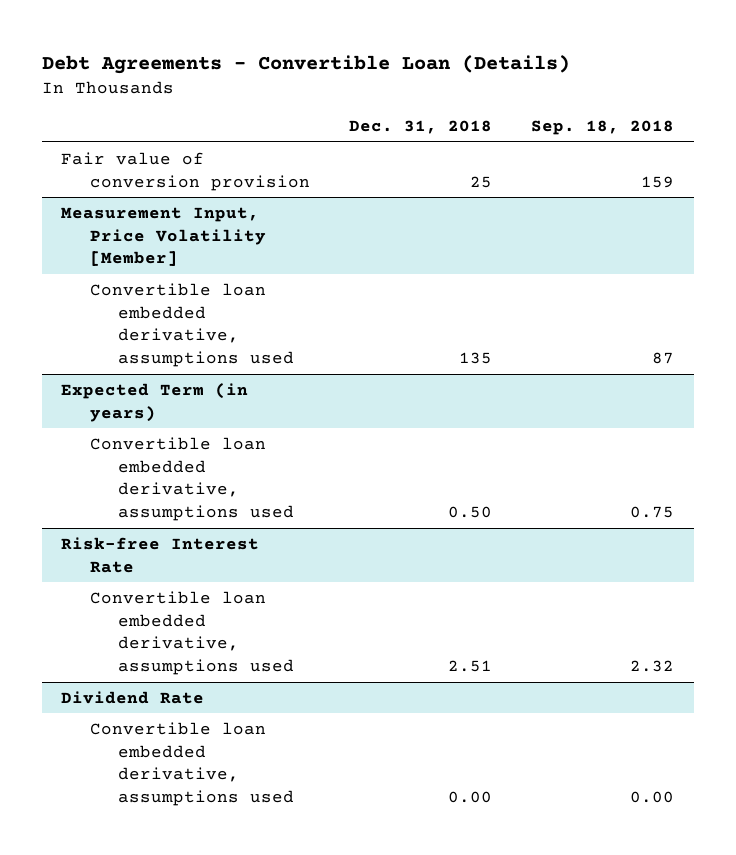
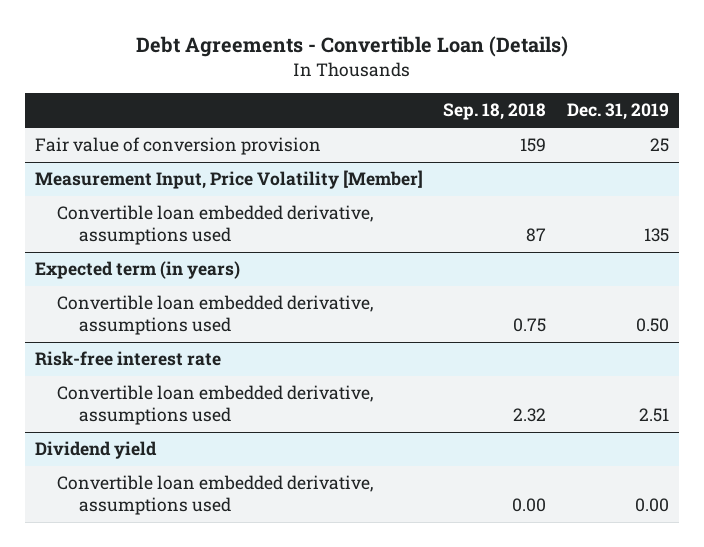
- | Dec. 31, 2018 | Sep. 18, 2018
+ | Sep. 18, 2018 | Dec. 31, 2019
- Expected Term (in years)
+ Expected term (in years)
- Risk-free Interest Rate
+ Risk-free interest rate
- Dividend Rate
+ Dividend yield

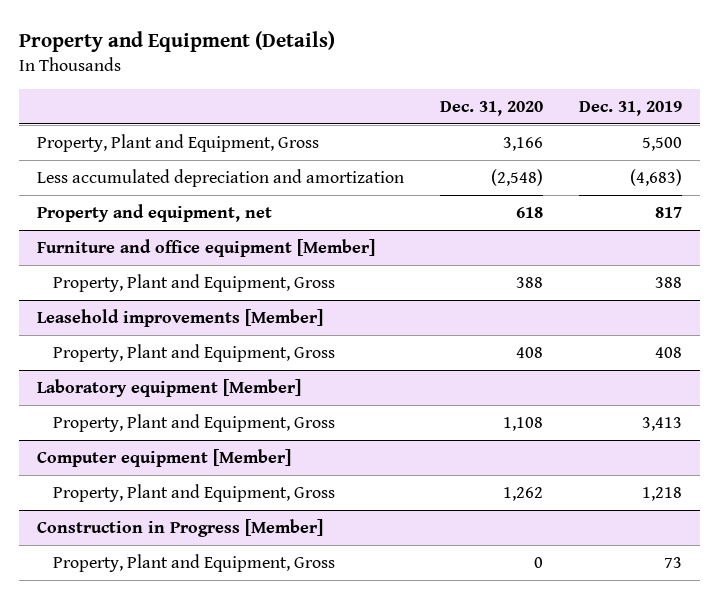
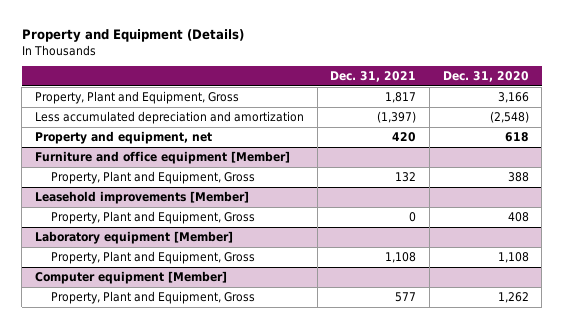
- | Dec. 31, 2020 | Dec. 31, 2019
+ | Dec. 31, 2021 | Dec. 31, 2020
- Construction in Progress [Member]
- Property, Plant and Equipment, Gross | 0 | 73

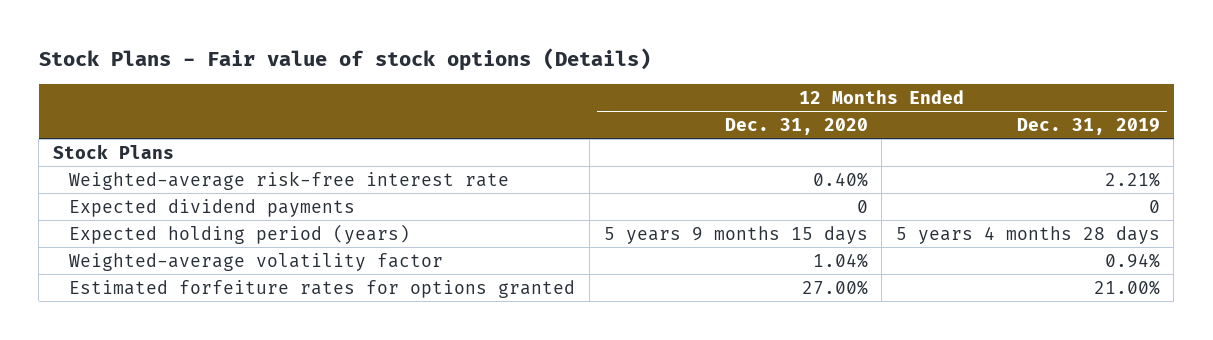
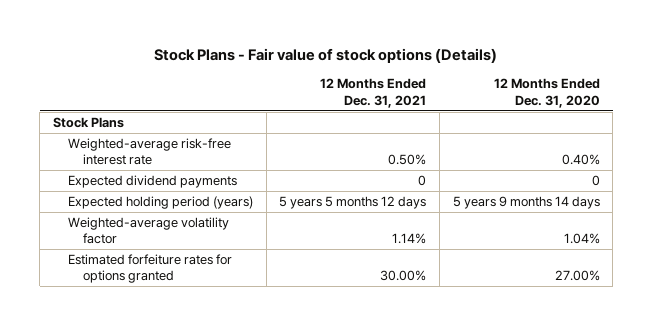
- | 12 Months Ended Dec. 31, 2020 | 12 Months Ended Dec. 31, 2019
+ | 12 Months Ended Dec. 31, 2021 | 12 Months Ended Dec. 31, 2020
- Expected holding period (years) | 5 years 9 months 15 days | 5 years 4 months 28 days
+ Expected holding period (years) | 5 years 5 months 12 days | 5 years 9 months 14 days

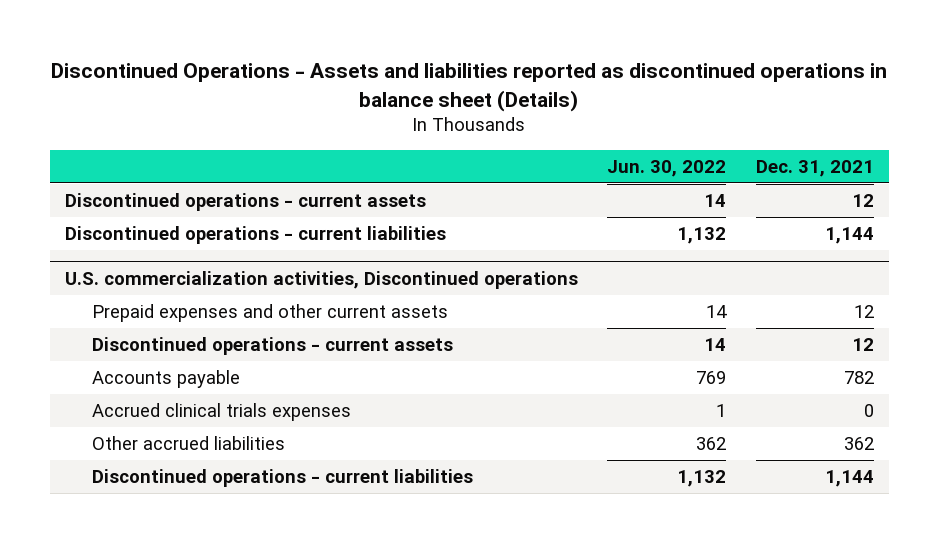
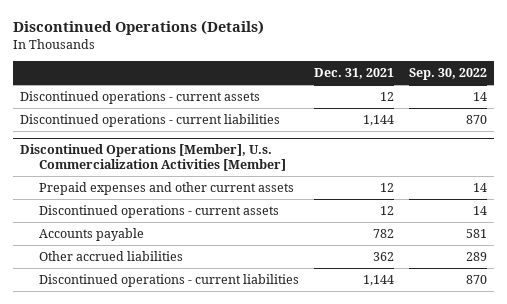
- Discontinued Operations - Assets and liabilities reported as discontinued operations in balance sheet (Details)
+ Discontinued Operations (Details)
- | Jun. 30, 2022 | Dec. 31, 2021
+ | Dec. 31, 2021 | Sep. 30, 2022
- U.S. commercialization activities, Discontinued operations
+ Discontinued Operations [Member], U.s. Commercialization Activities [Member]
- Accrued clinical trials expenses | 1 | 0

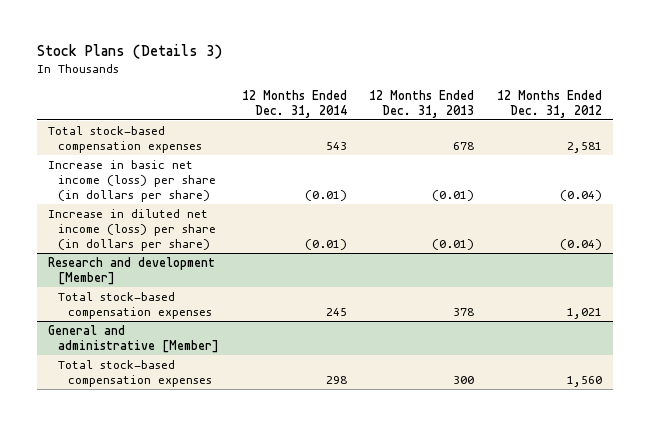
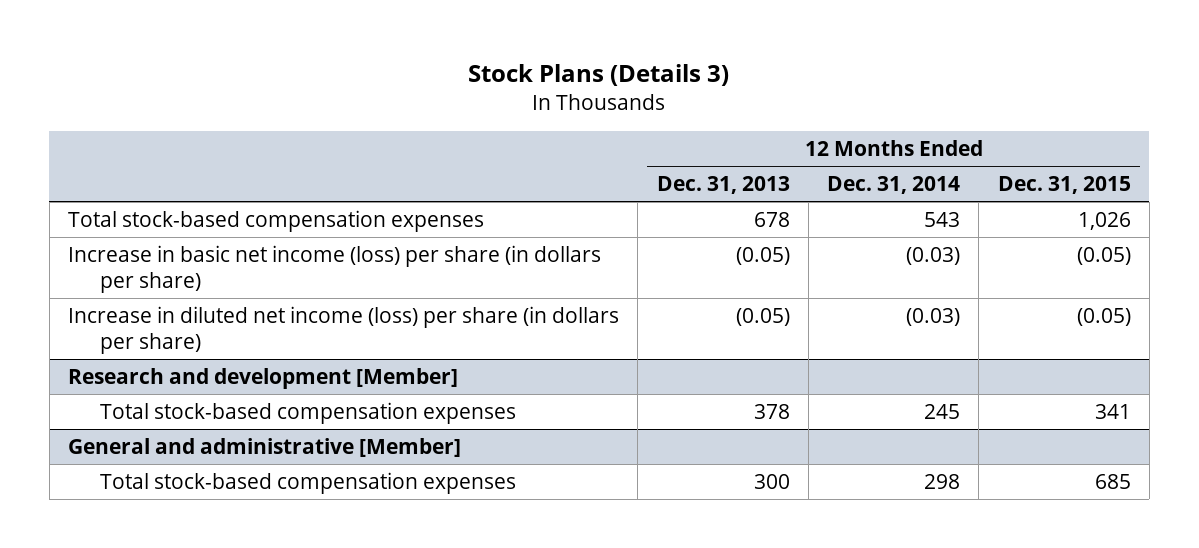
- | 12 Months Ended Dec. 31, 2014 | 12 Months Ended Dec. 31, 2013 | 12 Months Ended Dec. 31, 2012
+ | 12 Months Ended Dec. 31, 2013 | 12 Months Ended Dec. 31, 2014 | 12 Months Ended Dec. 31, 2015
- Increase in basic net income (loss) per share (in dollars per share) | (0.01) | (0.01) | (0.04)
- Increase in diluted net income (loss) per share (in dollars per share) | (0.01) | (0.01) | (0.04)
+ Increase in basic net income (loss) per share (in dollars per share) | (0.05) | (0.03) | (0.05)
+ Increase in diluted net income (loss) per share (in dollars per share) | (0.05) | (0.03) | (0.05)

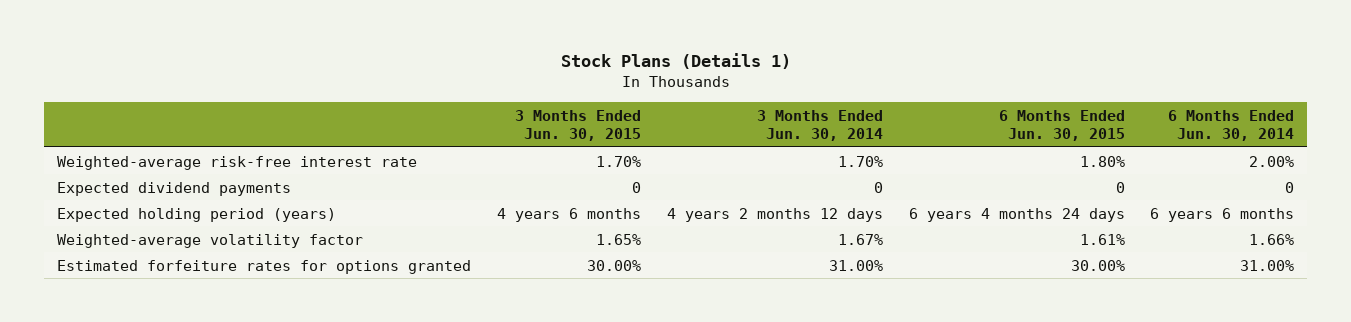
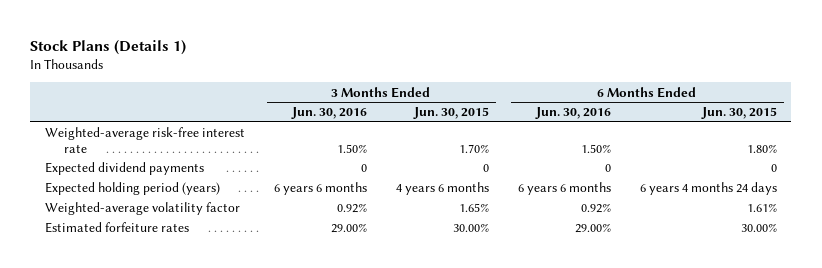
- | 3 Months Ended Jun. 30, 2015 | 3 Months Ended Jun. 30, 2014 | 6 Months Ended Jun. 30, 2015 | 6 Months Ended Jun. 30, 2014
+ | 3 Months Ended Jun. 30, 2016 | 3 Months Ended Jun. 30, 2015 | 6 Months Ended Jun. 30, 2016 | 6 Months Ended Jun. 30, 2015
- Estimated forfeiture rates for options granted | 30.00% | 31.00% | 30.00% | 31.00%
+ Estimated forfeiture rates | 29.00% | 30.00% | 29.00% | 30.00%

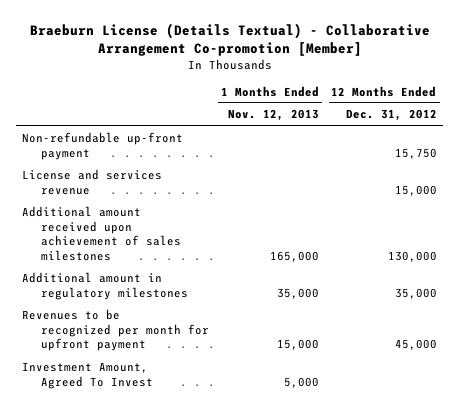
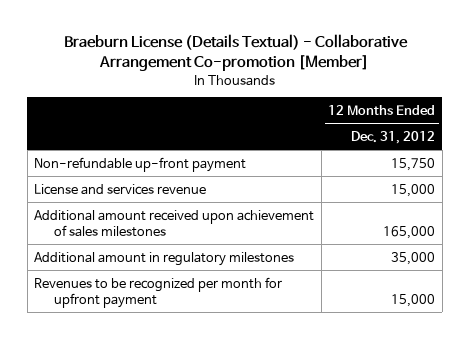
- | 1 Months Ended Nov. 12, 2013 | 12 Months Ended Dec. 31, 2012
+ | 12 Months Ended Dec. 31, 2012
- Additional amount received upon achievement of sales milestones | 165,000 | 130,000
+ Additional amount received upon achievement of sales milestones | 165,000
- Revenues to be recognized per month for upfront payment | 15,000 | 45,000
- Investment Amount, Agreed To Invest | 5,000 |
+ Revenues to be recognized per month for upfront payment | 15,000

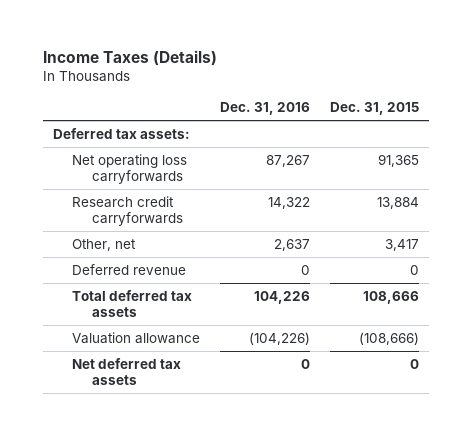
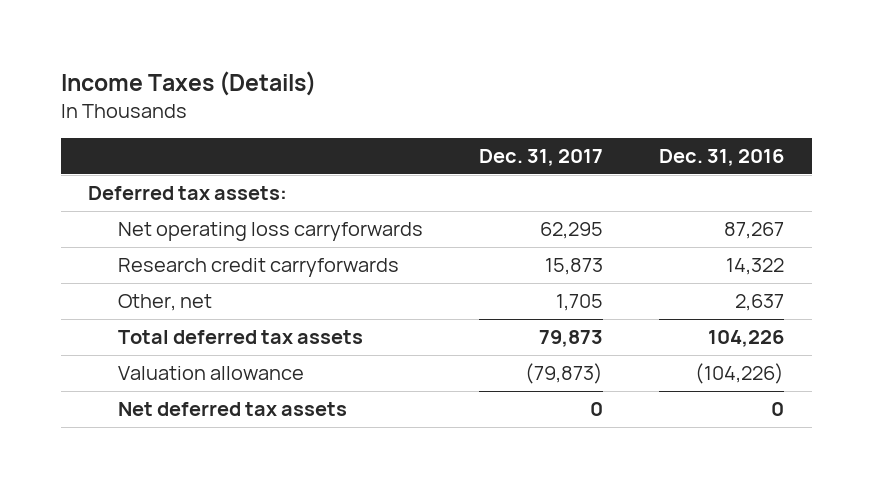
- | Dec. 31, 2016 | Dec. 31, 2015
+ | Dec. 31, 2017 | Dec. 31, 2016
- Deferred revenue | 0 | 0

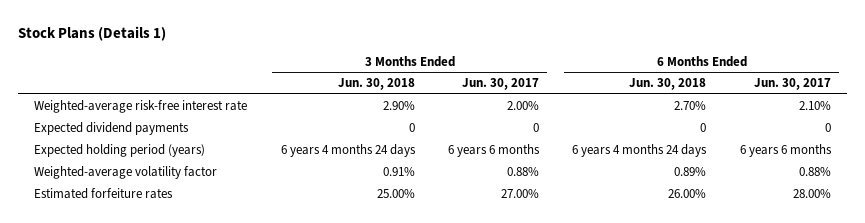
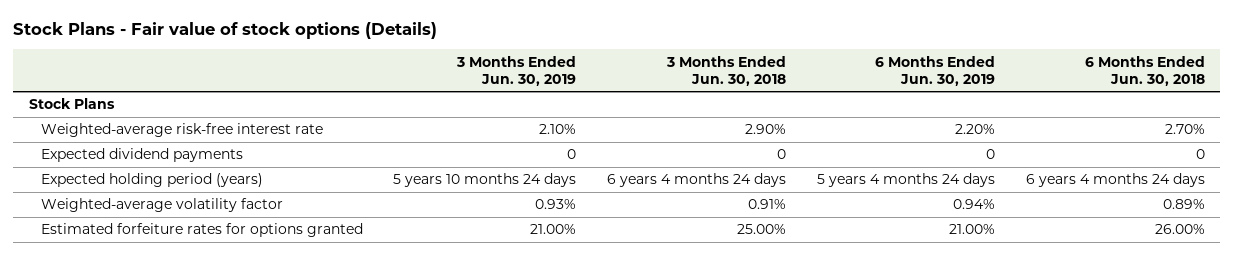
- Stock Plans (Details 1)
+ Stock Plans - Fair value of stock options (Details)
- | 3 Months Ended Jun. 30, 2018 | 3 Months Ended Jun. 30, 2017 | 6 Months Ended Jun. 30, 2018 | 6 Months Ended Jun. 30, 2017
+ | 3 Months Ended Jun. 30, 2019 | 3 Months Ended Jun. 30, 2018 | 6 Months Ended Jun. 30, 2019 | 6 Months Ended Jun. 30, 2018
+ Stock Plans
- Estimated forfeiture rates | 25.00% | 27.00% | 26.00% | 28.00%
+ Estimated forfeiture rates for options granted | 21.00% | 25.00% | 21.00% | 26.00%

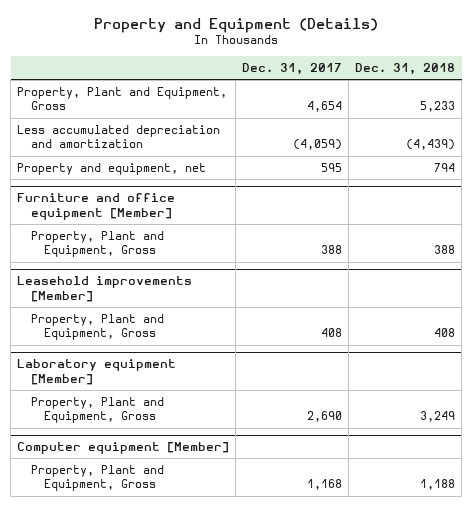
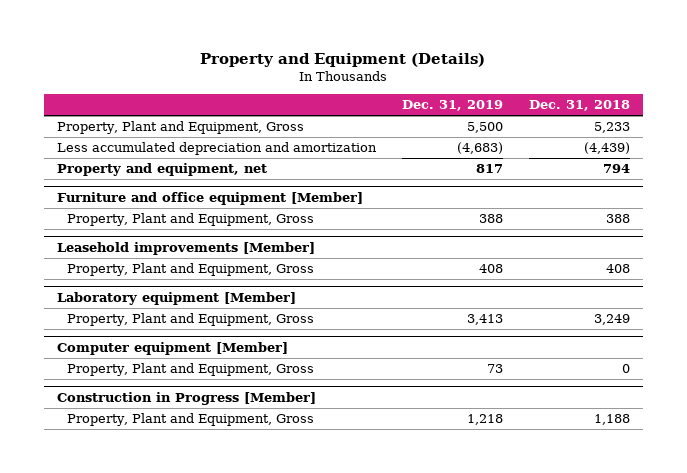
- | Dec. 31, 2017 | Dec. 31, 2018
+ | Dec. 31, 2019 | Dec. 31, 2018
@ Computer equipment [Member]
+ Property, Plant and Equipment, Gross | 73 | 0
+ Construction in Progress [Member]

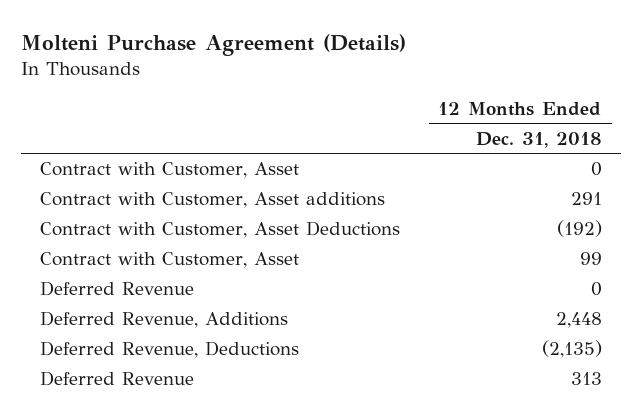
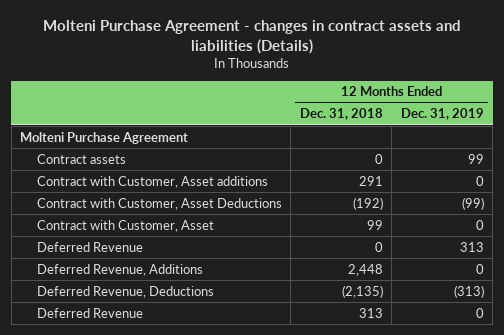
- Molteni Purchase Agreement (Details)
+ Molteni Purchase Agreement - changes in contract assets and liabilities (Details)
- | 12 Months Ended Dec. 31, 2018
+ | 12 Months Ended Dec. 31, 2018 | 12 Months Ended Dec. 31, 2019
- Contract with Customer, Asset | 0
+ Molteni Purchase Agreement
+ Contract assets | 0 | 99

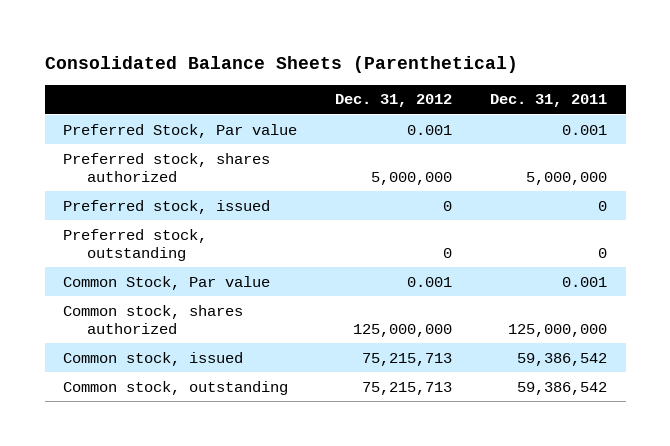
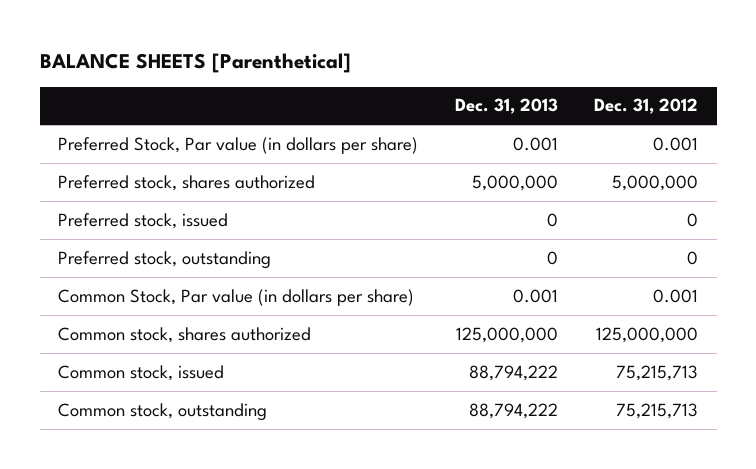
- Consolidated Balance Sheets (Parenthetical)
+ BALANCE SHEETS [Parenthetical]
- | Dec. 31, 2012 | Dec. 31, 2011
+ | Dec. 31, 2013 | Dec. 31, 2012
- Preferred Stock, Par value | 0.001 | 0.001
+ Preferred Stock, Par value (in dollars per share) | 0.001 | 0.001
- Common Stock, Par value | 0.001 | 0.001
+ Common Stock, Par value (in dollars per share) | 0.001 | 0.001

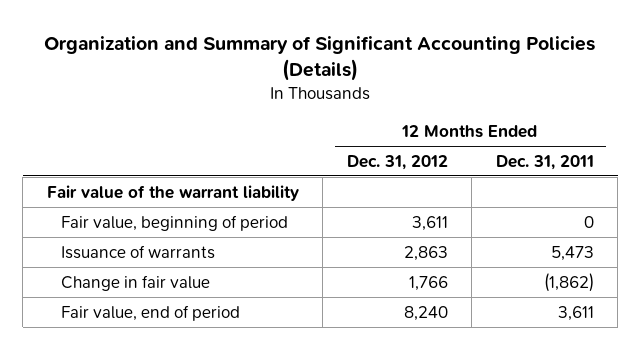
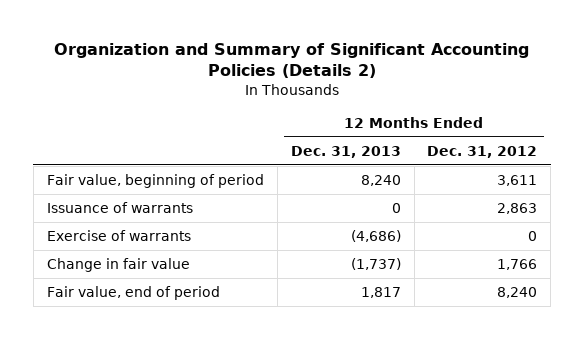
- Organization and Summary of Significant Accounting Policies (Details)
+ Organization and Summary of Significant Accounting Policies (Details 2)
- | 12 Months Ended Dec. 31, 2012 | 12 Months Ended Dec. 31, 2011
+ | 12 Months Ended Dec. 31, 2013 | 12 Months Ended Dec. 31, 2012
- Fair value of the warrant liability
+ Exercise of warrants | (4,686) | 0

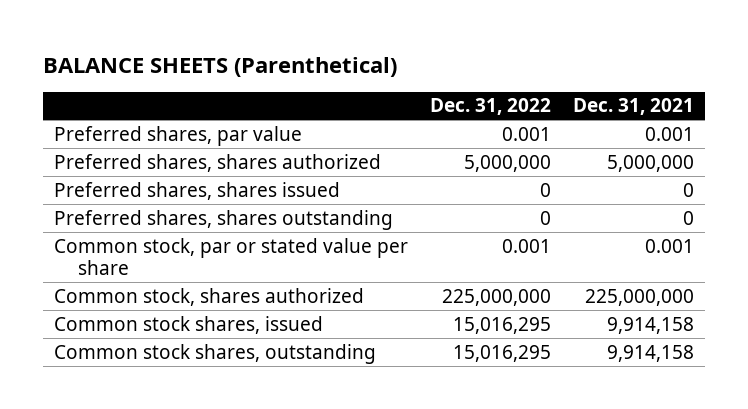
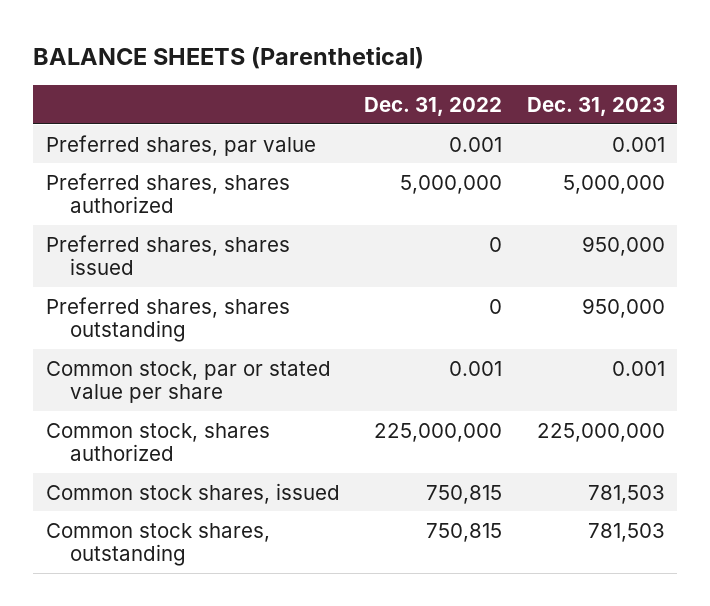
- | Dec. 31, 2022 | Dec. 31, 2021
+ | Dec. 31, 2022 | Dec. 31, 2023
- Common stock shares, issued | 15,016,295 | 9,914,158
- Common stock shares, outstanding | 15,016,295 | 9,914,158
+ Common stock shares, issued | 750,815 | 781,503
+ Common stock shares, outstanding | 750,815 | 781,503

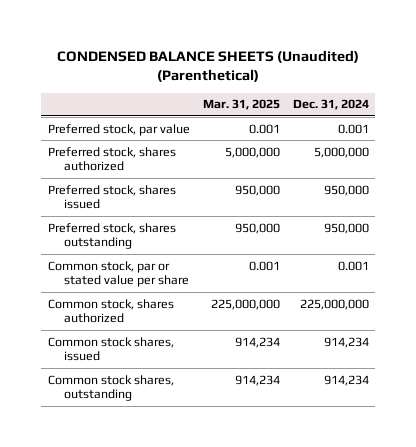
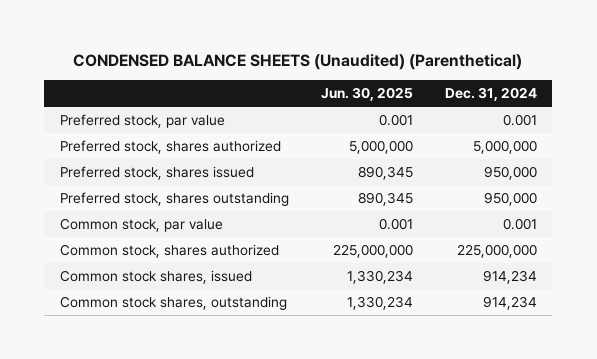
- | Mar. 31, 2025 | Dec. 31, 2024
+ | Jun. 30, 2025 | Dec. 31, 2024
- Common stock, par or stated value per share | 0.001 | 0.001
+ Common stock, par value | 0.001 | 0.001

